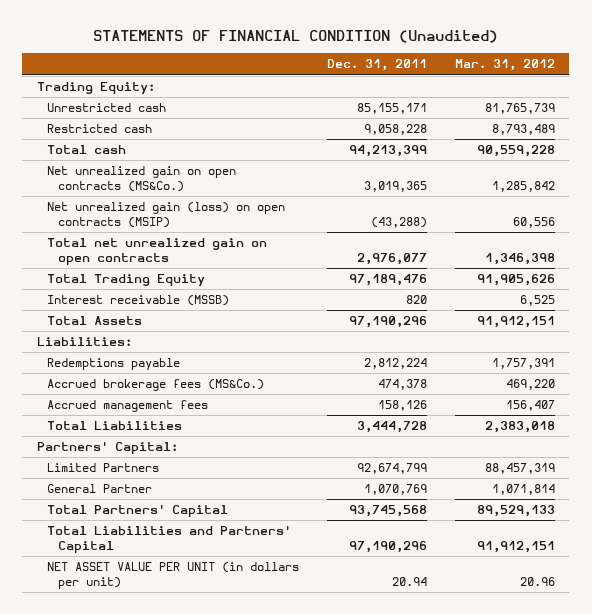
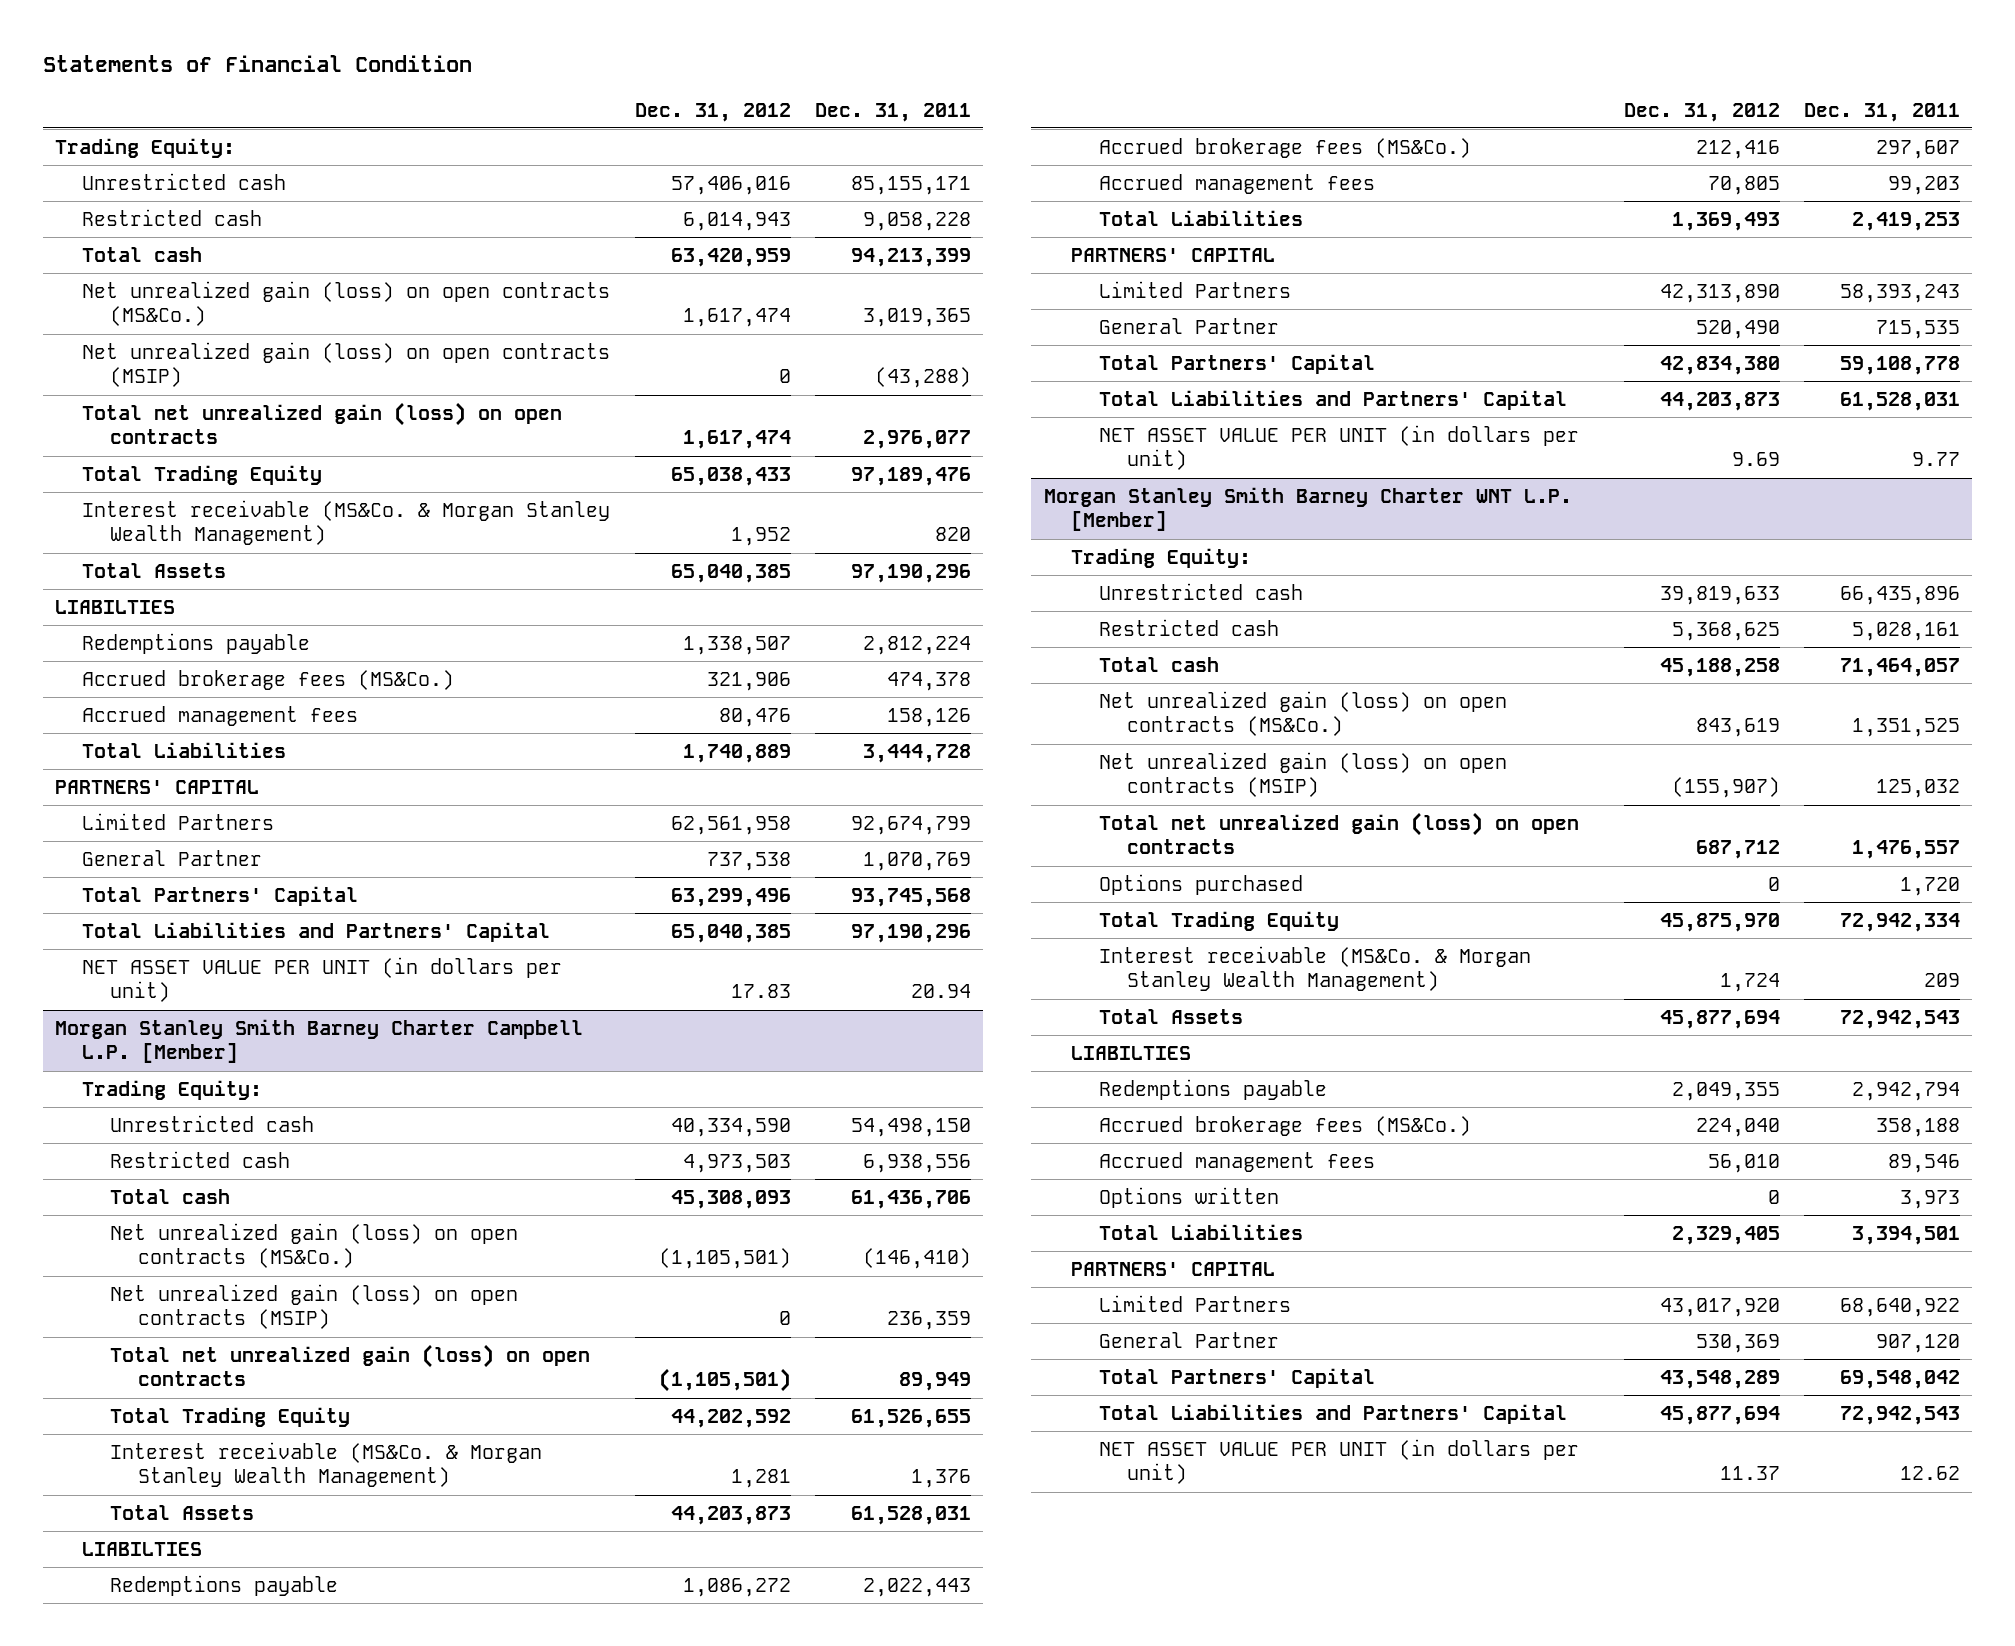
- STATEMENTS OF FINANCIAL CONDITION (Unaudited)
+ Statements of Financial Condition
- | Dec. 31, 2011 | Mar. 31, 2012
+ | Dec. 31, 2012 | Dec. 31, 2011
- Net unrealized gain on open contracts (MS&Co.) | 3,019,365 | 1,285,842
+ Net unrealized gain (loss) on open contracts (MS&Co.) | 1,617,474 | 3,019,365
- Total net unrealized gain on open contracts | 2,976,077 | 1,346,398
+ Total net unrealized gain (loss) on open contracts | 1,617,474 | 2,976,077
- Interest receivable (MSSB) | 820 | 6,525
+ Interest receivable (MS&Co. & Morgan Stanley Wealth Management) | 1,952 | 820
- Liabilities:
+ LIABILTIES
- Partners' Capital:
+ PARTNERS' CAPITAL
+ Morgan Stanley Smith Barney Charter Campbell L.P. [Member]
+ Trading Equity:
+ Unrestricted cash | 40,334,590 | 54,498,150
+ Restricted cash | 4,973,503 | 6,938,556
+ Total cash | 45,308,093 | 61,436,706
+ Net unrealized gain (loss) on open contracts (MS&Co.) | (1,105,501) | (146,410)
+ Net unrealized gain (loss) on open contracts (MSIP) | 0 | 236,359
+ Total net unrealized gain (loss) on open contracts | (1,105,501) | 89,949
+ Total Trading Equity | 44,202,592 | 61,526,655
+ Interest receivable (MS&Co. & Morgan Stanley Wealth Management) | 1,281 | 1,376
+ Total Assets | 44,203,873 | 61,528,031
+ LIABILTIES
+ Redemptions payable | 1,086,272 | 2,022,443
+ Accrued brokerage fees (MS&Co.) | 212,416 | 297,607
+ Accrued management fees | 70,805 | 99,203
+ Total Liabilities | 1,369,493 | 2,419,253
+ PARTNERS' CAPITAL
+ Limited Partners | 42,313,890 | 58,393,243
+ General Partner | 520,490 | 715,535
+ Total Partners' Capital | 42,834,380 | 59,108,778
+ Total Liabilities and Partners' Capital | 44,203,873 | 61,528,031
+ NET ASSET VALUE PER UNIT (in dollars per unit) | 9.69 | 9.77
+ Morgan Stanley Smith Barney Charter WNT L.P. [Member]
+ Trading Equity:
+ Unrestricted cash | 39,819,633 | 66,435,896
+ Restricted cash | 5,368,625 | 5,028,161
+ Total cash | 45,188,258 | 71,464,057
+ Net unrealized gain (loss) on open contracts (MS&Co.) | 843,619 | 1,351,525
+ Net unrealized gain (loss) on open contracts (MSIP) | (155,907) | 125,032
+ Total net unrealized gain (loss) on open contracts | 687,712 | 1,476,557
+ Options purchased | 0 | 1,720
+ Total Trading Equity | 45,875,970 | 72,942,334
+ Interest receivable (MS&Co. & Morgan Stanley Wealth Management) | 1,724 | 209
+ Total Assets | 45,877,694 | 72,942,543
+ LIABILTIES
+ Redemptions payable | 2,049,355 | 2,942,794
+ Accrued brokerage fees (MS&Co.) | 224,040 | 358,188
+ Accrued management fees | 56,010 | 89,546
+ Options written | 0 | 3,973
+ Total Liabilities | 2,329,405 | 3,394,501
+ PARTNERS' CAPITAL
+ Limited Partners | 43,017,920 | 68,640,922
+ General Partner | 530,369 | 907,120
+ Total Partners' Capital | 43,548,289 | 69,548,042
+ Total Liabilities and Partners' Capital | 45,877,694 | 72,942,543
+ NET ASSET VALUE PER UNIT (in dollars per unit) | 11.37 | 12.62

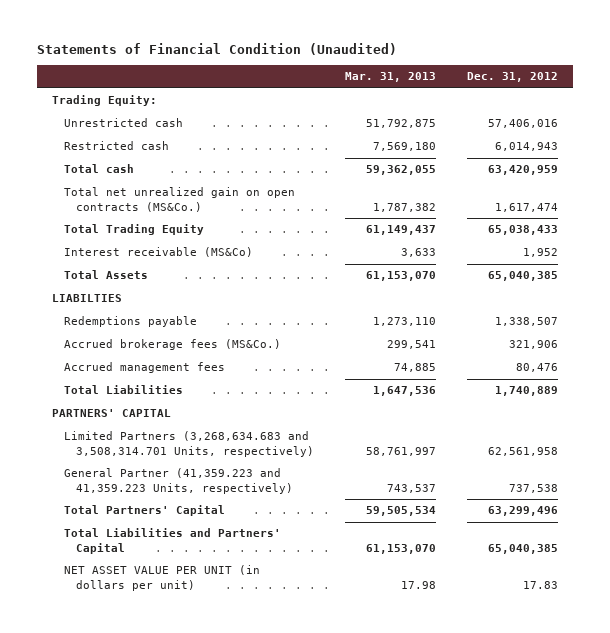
- Statements of Financial Condition
+ Statements of Financial Condition (Unaudited)
- | Dec. 31, 2012 | Dec. 31, 2011
+ | Mar. 31, 2013 | Dec. 31, 2012
- Net unrealized gain (loss) on open contracts (MS&Co.) | 1,617,474 | 3,019,365
- Net unrealized gain (loss) on open contracts (MSIP) | 0 | (43,288)
- Total net unrealized gain (loss) on open contracts | 1,617,474 | 2,976,077
+ Total net unrealized gain on open contracts (MS&Co.) | 1,787,382 | 1,617,474
- Interest receivable (MS&Co. & Morgan Stanley Wealth Management) | 1,952 | 820
+ Interest receivable (MS&Co) | 3,633 | 1,952
- Limited Partners | 62,561,958 | 92,674,799
- General Partner | 737,538 | 1,070,769
+ Limited Partners (3,268,634.683 and 3,508,314.701 Units, respectively) | 58,761,997 | 62,561,958
+ General Partner (41,359.223 and 41,359.223 Units, respectively) | 743,537 | 737,538
- Morgan Stanley Smith Barney Charter Campbell L.P. [Member]
- Trading Equity:
- Unrestricted cash | 40,334,590 | 54,498,150
- Restricted cash | 4,973,503 | 6,938,556
- Total cash | 45,308,093 | 61,436,706
- Net unrealized gain (loss) on open contracts (MS&Co.) | (1,105,501) | (146,410)
- Net unrealized gain (loss) on open contracts (MSIP) | 0 | 236,359
- Total net unrealized gain (loss) on open contracts | (1,105,501) | 89,949
- Total Trading Equity | 44,202,592 | 61,526,655
- Interest receivable (MS&Co. & Morgan Stanley Wealth Management) | 1,281 | 1,376
- Total Assets | 44,203,873 | 61,528,031
- LIABILTIES
- Redemptions payable | 1,086,272 | 2,022,443
- Accrued brokerage fees (MS&Co.) | 212,416 | 297,607
- Accrued management fees | 70,805 | 99,203
- Total Liabilities | 1,369,493 | 2,419,253
- PARTNERS' CAPITAL
- Limited Partners | 42,313,890 | 58,393,243
- General Partner | 520,490 | 715,535
- Total Partners' Capital | 42,834,380 | 59,108,778
- Total Liabilities and Partners' Capital | 44,203,873 | 61,528,031
- NET ASSET VALUE PER UNIT (in dollars per unit) | 9.69 | 9.77
- Morgan Stanley Smith Barney Charter WNT L.P. [Member]
- Trading Equity:
- Unrestricted cash | 39,819,633 | 66,435,896
- Restricted cash | 5,368,625 | 5,028,161
- Total cash | 45,188,258 | 71,464,057
- Net unrealized gain (loss) on open contracts (MS&Co.) | 843,619 | 1,351,525
- Net unrealized gain (loss) on open contracts (MSIP) | (155,907) | 125,032
- Total net unrealized gain (loss) on open contracts | 687,712 | 1,476,557
- Options purchased | 0 | 1,720
- Total Trading Equity | 45,875,970 | 72,942,334
- Interest receivable (MS&Co. & Morgan Stanley Wealth Management) | 1,724 | 209
- Total Assets | 45,877,694 | 72,942,543
- LIABILTIES
- Redemptions payable | 2,049,355 | 2,942,794
- Accrued brokerage fees (MS&Co.) | 224,040 | 358,188
- Accrued management fees | 56,010 | 89,546
- Options written | 0 | 3,973
- Total Liabilities | 2,329,405 | 3,394,501
- PARTNERS' CAPITAL
- Limited Partners | 43,017,920 | 68,640,922
- General Partner | 530,369 | 907,120
- Total Partners' Capital | 43,548,289 | 69,548,042
- Total Liabilities and Partners' Capital | 45,877,694 | 72,942,543
- NET ASSET VALUE PER UNIT (in dollars per unit) | 11.37 | 12.62

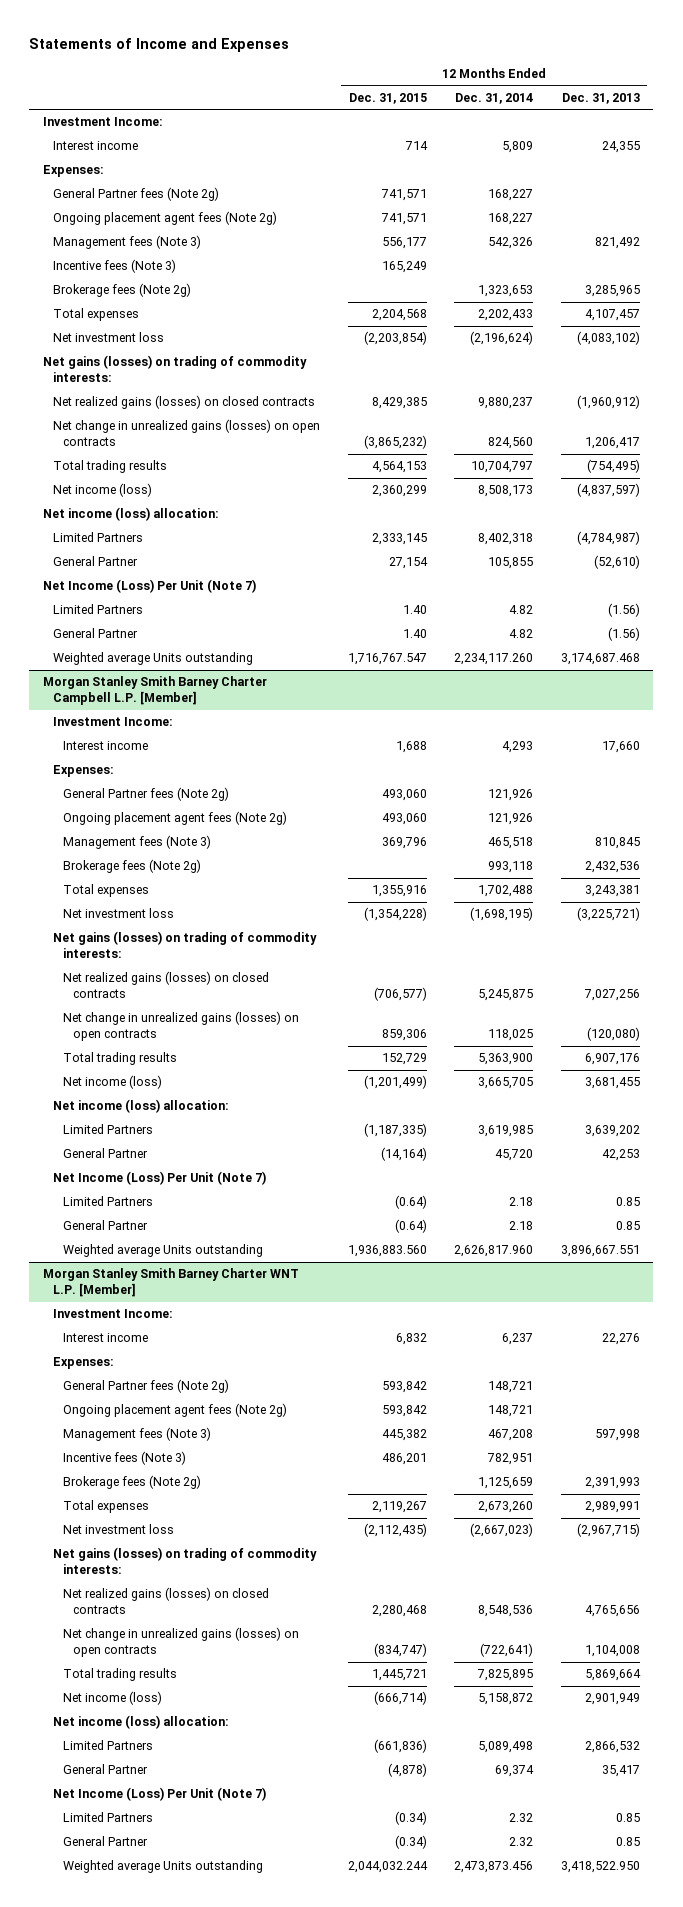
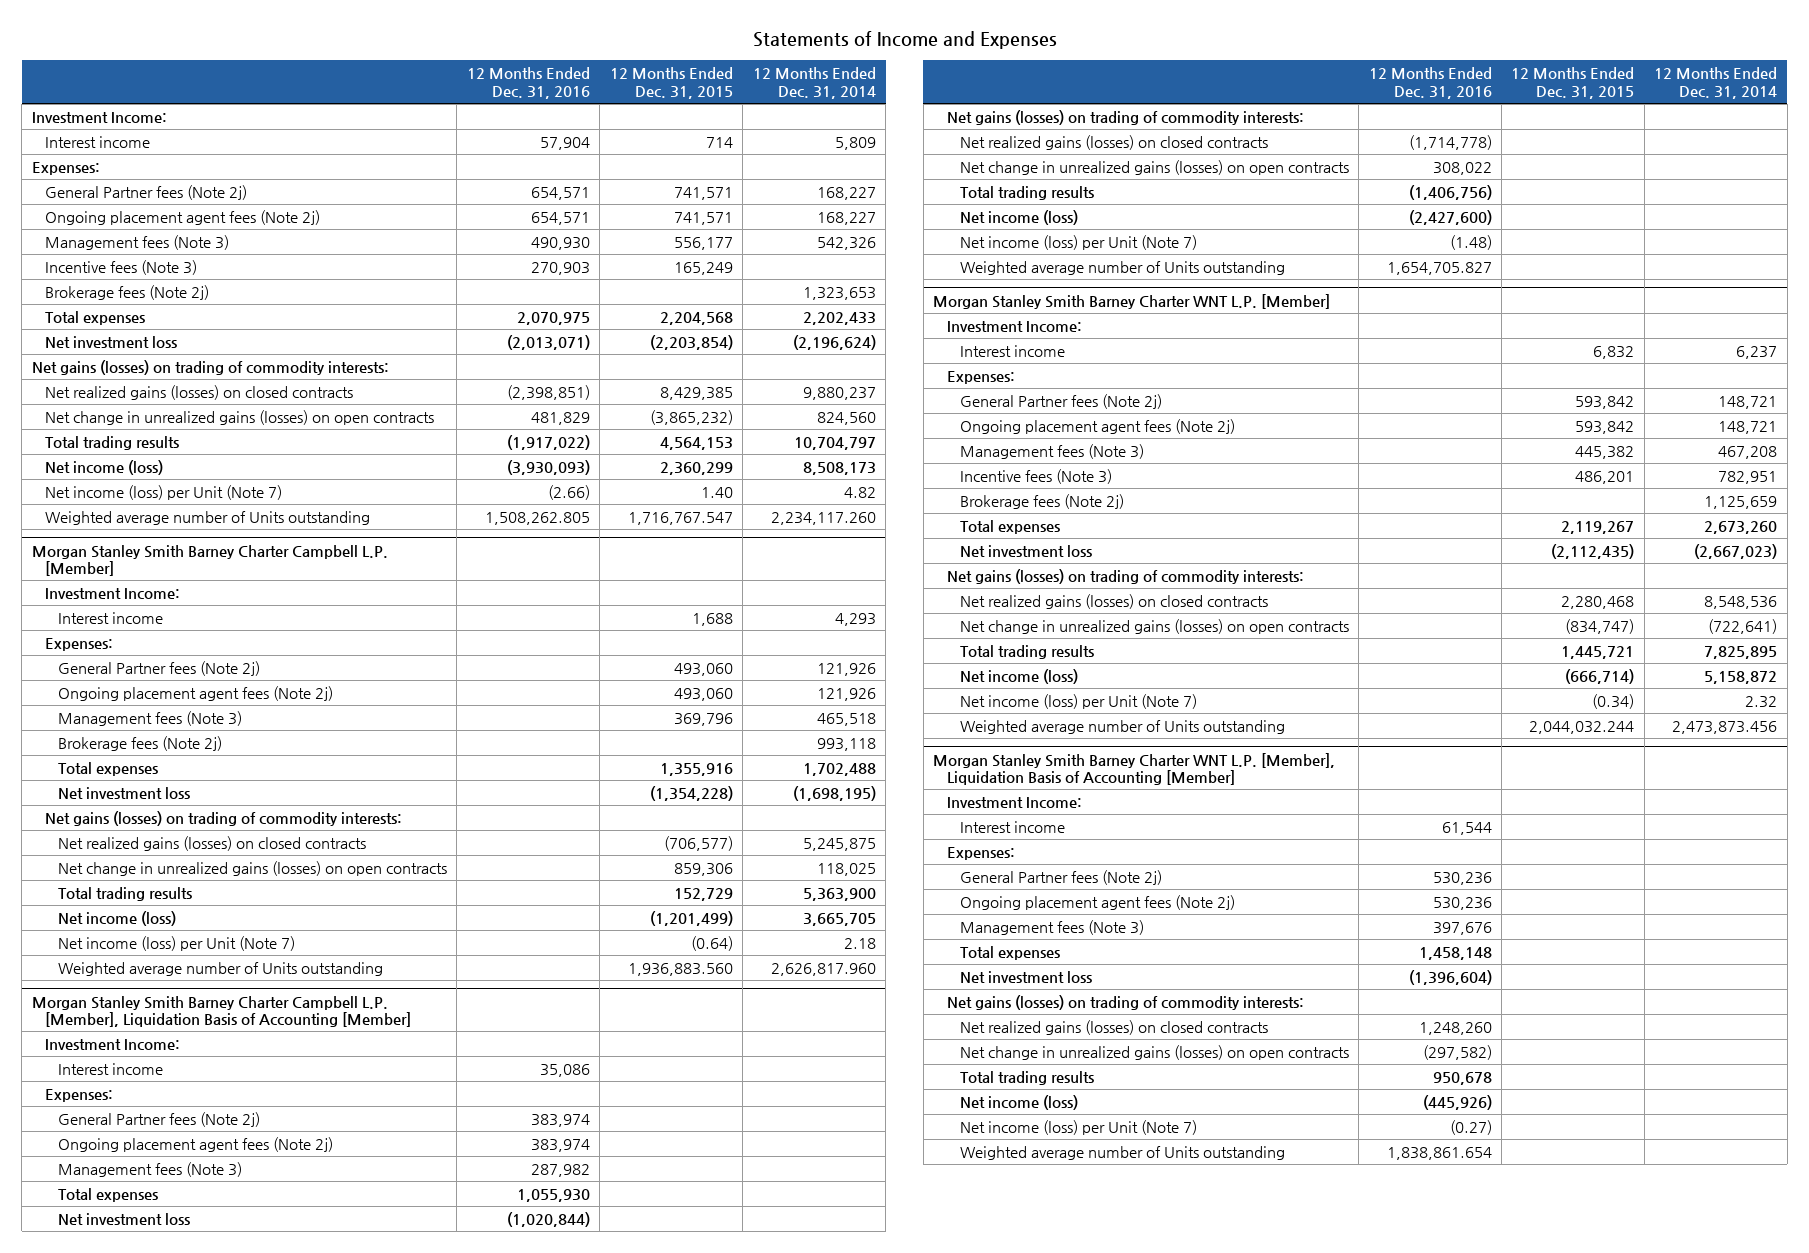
- | 12 Months Ended Dec. 31, 2015 | 12 Months Ended Dec. 31, 2014 | 12 Months Ended Dec. 31, 2013
+ | 12 Months Ended Dec. 31, 2016 | 12 Months Ended Dec. 31, 2015 | 12 Months Ended Dec. 31, 2014
- General Partner fees (Note 2g) | 741,571 | 168,227 |
- Ongoing placement agent fees (Note 2g) | 741,571 | 168,227 |
+ General Partner fees (Note 2j) | 654,571 | 741,571 | 168,227
+ Ongoing placement agent fees (Note 2j) | 654,571 | 741,571 | 168,227
- Brokerage fees (Note 2g) | | 1,323,653 | 3,285,965
+ Brokerage fees (Note 2j) | | | 1,323,653
- Net income (loss) allocation:
- Limited Partners | 2,333,145 | 8,402,318 | (4,784,987)
- General Partner | 27,154 | 105,855 | (52,610)
- Net Income (Loss) Per Unit (Note 7)
- Limited Partners | 1.40 | 4.82 | (1.56)
- General Partner | 1.40 | 4.82 | (1.56)
- Weighted average Units outstanding | 1,716,767.547 | 2,234,117.260 | 3,174,687.468
+ Net income (loss) per Unit (Note 7) | (2.66) | 1.40 | 4.82
+ Weighted average number of Units outstanding | 1,508,262.805 | 1,716,767.547 | 2,234,117.260
@ Morgan Stanley Smith Barney Charter Campbell L.P. [Member]
- General Partner fees (Note 2g) | 493,060 | 121,926 |
- Ongoing placement agent fees (Note 2g) | 493,060 | 121,926 |
+ General Partner fees (Note 2j) | | 493,060 | 121,926
+ Ongoing placement agent fees (Note 2j) | | 493,060 | 121,926
- Brokerage fees (Note 2g) | | 993,118 | 2,432,536
+ Brokerage fees (Note 2j) | | | 993,118
- Net income (loss) allocation:
- Limited Partners | (1,187,335) | 3,619,985 | 3,639,202
- General Partner | (14,164) | 45,720 | 42,253
- Net Income (Loss) Per Unit (Note 7)
- Limited Partners | (0.64) | 2.18 | 0.85
- General Partner | (0.64) | 2.18 | 0.85
- Weighted average Units outstanding | 1,936,883.560 | 2,626,817.960 | 3,896,667.551
+ Net income (loss) per Unit (Note 7) | | (0.64) | 2.18
+ Weighted average number of Units outstanding | | 1,936,883.560 | 2,626,817.960
+ Morgan Stanley Smith Barney Charter Campbell L.P. [Member], Liquidation Basis of Accounting [Member]
+ Investment Income:
+ Interest income | 35,086 | |
+ Expenses:
+ General Partner fees (Note 2j) | 383,974 | |
+ Ongoing placement agent fees (Note 2j) | 383,974 | |
+ Management fees (Note 3) | 287,982 | |
+ Total expenses | 1,055,930 | |
+ Net investment loss | (1,020,844) | |
+ Net gains (losses) on trading of commodity interests:
+ Net realized gains (losses) on closed contracts | (1,714,778) | |
+ Net change in unrealized gains (losses) on open contracts | 308,022 | |
+ Total trading results | (1,406,756) | |
+ Net income (loss) | (2,427,600) | |
+ Net income (loss) per Unit (Note 7) | (1.48) | |
+ Weighted average number of Units outstanding | 1,654,705.827 | |
@ Morgan Stanley Smith Barney Charter WNT L.P. [Member]
- General Partner fees (Note 2g) | 593,842 | 148,721 |
- Ongoing placement agent fees (Note 2g) | 593,842 | 148,721 |
+ General Partner fees (Note 2j) | | 593,842 | 148,721
+ Ongoing placement agent fees (Note 2j) | | 593,842 | 148,721
- Brokerage fees (Note 2g) | | 1,125,659 | 2,391,993
+ Brokerage fees (Note 2j) | | | 1,125,659
- Net income (loss) allocation:
- Limited Partners | (661,836) | 5,089,498 | 2,866,532
- General Partner | (4,878) | 69,374 | 35,417
- Net Income (Loss) Per Unit (Note 7)
- Limited Partners | (0.34) | 2.32 | 0.85
- General Partner | (0.34) | 2.32 | 0.85
- Weighted average Units outstanding | 2,044,032.244 | 2,473,873.456 | 3,418,522.950
+ Net income (loss) per Unit (Note 7) | | (0.34) | 2.32
+ Weighted average number of Units outstanding | | 2,044,032.244 | 2,473,873.456
+ Morgan Stanley Smith Barney Charter WNT L.P. [Member], Liquidation Basis of Accounting [Member]
+ Investment Income:
+ Interest income | 61,544 | |
+ Expenses:
+ General Partner fees (Note 2j) | 530,236 | |
+ Ongoing placement agent fees (Note 2j) | 530,236 | |
+ Management fees (Note 3) | 397,676 | |
+ Total expenses | 1,458,148 | |
+ Net investment loss | (1,396,604) | |
+ Net gains (losses) on trading of commodity interests:
+ Net realized gains (losses) on closed contracts | 1,248,260 | |
+ Net change in unrealized gains (losses) on open contracts | (297,582) | |
+ Total trading results | 950,678 | |
+ Net income (loss) | (445,926) | |
+ Net income (loss) per Unit (Note 7) | (0.27) | |
+ Weighted average number of Units outstanding | 1,838,861.654 | |

